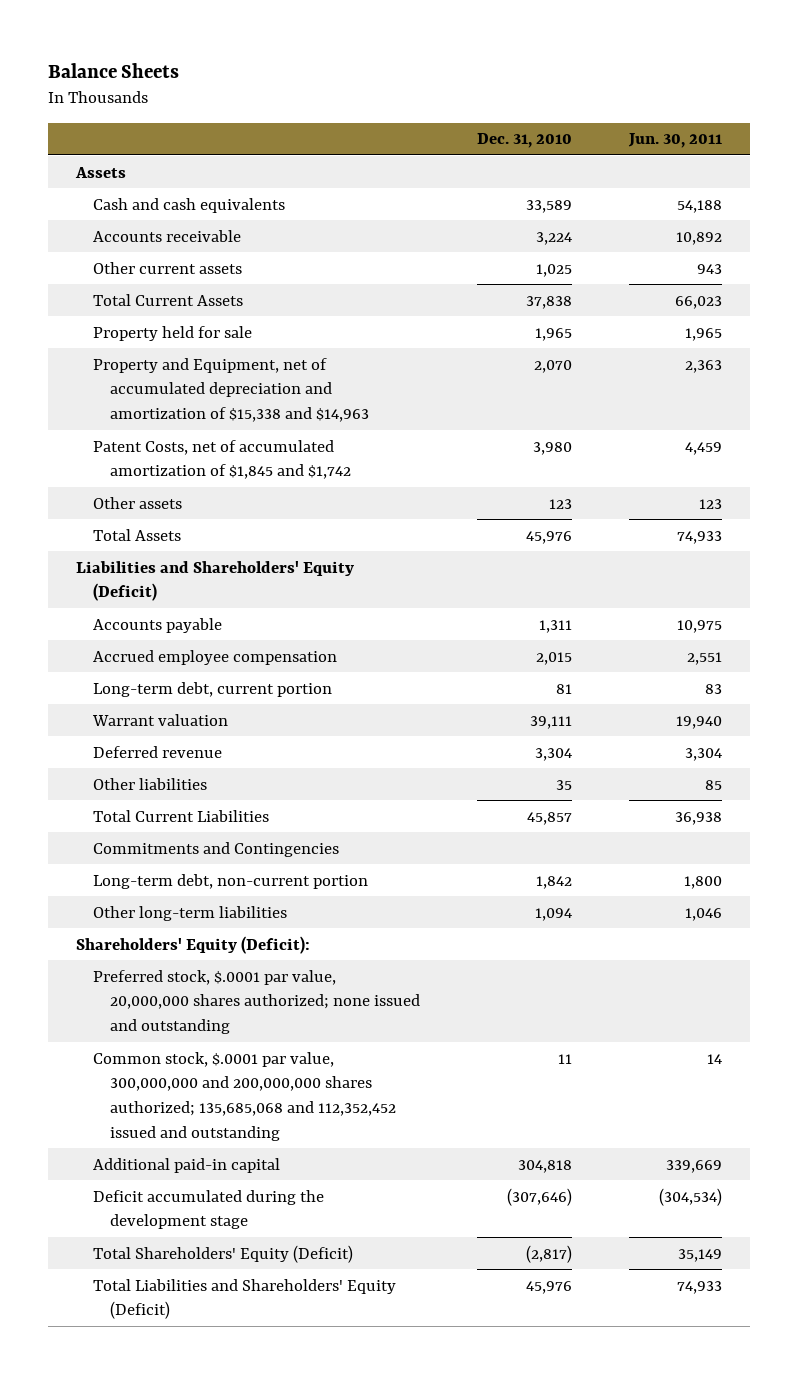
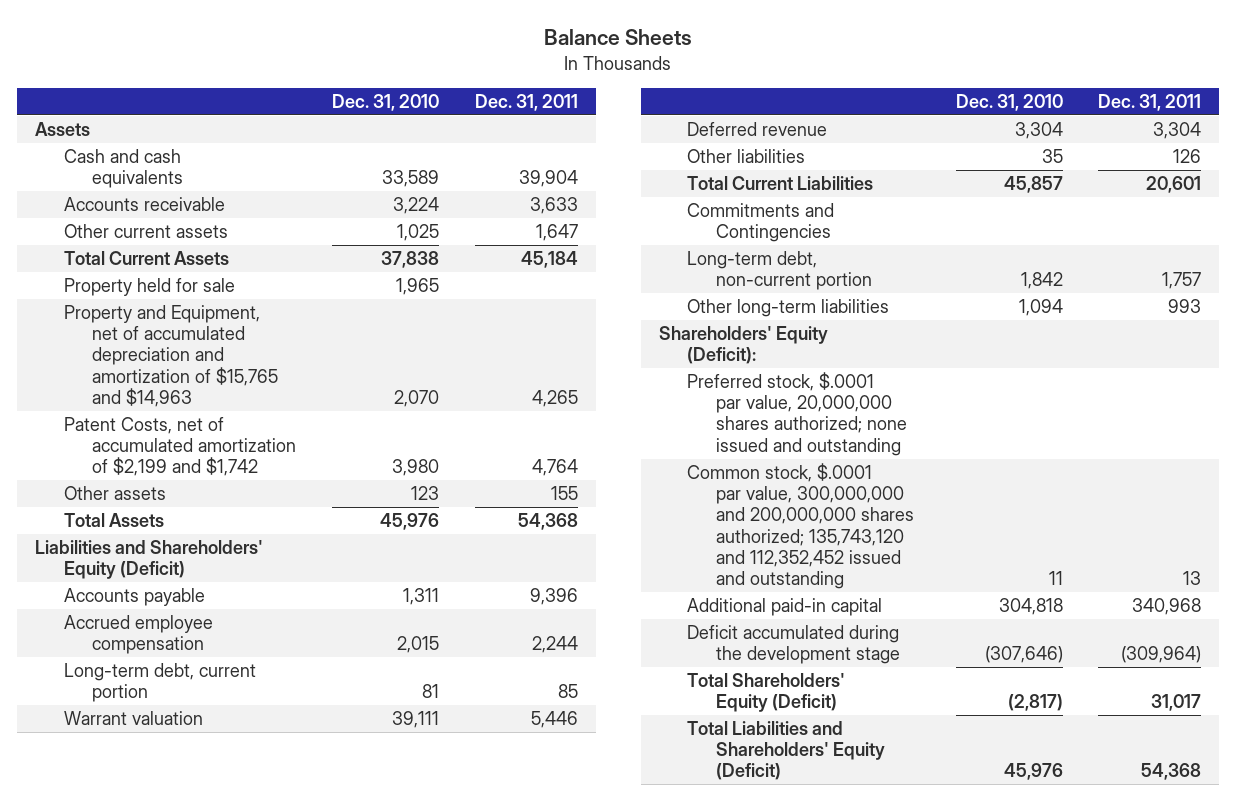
- | Dec. 31, 2010 | Jun. 30, 2011
+ | Dec. 31, 2010 | Dec. 31, 2011
- Property and Equipment, net of accumulated depreciation and amortization of $15,338 and $14,963 | 2,070 | 2,363
- Patent Costs, net of accumulated amortization of $1,845 and $1,742 | 3,980 | 4,459
+ Property and Equipment, net of accumulated depreciation and amortization of $15,765 and $14,963 | 2,070 | 4,265
+ Patent Costs, net of accumulated amortization of $2,199 and $1,742 | 3,980 | 4,764
- Common stock, $.0001 par value, 300,000,000 and 200,000,000 shares authorized; 135,685,068 and 112,352,452 issued and outstanding | 11 | 14
+ Common stock, $.0001 par value, 300,000,000 and 200,000,000 shares authorized; 135,743,120 and 112,352,452 issued and outstanding | 11 | 13

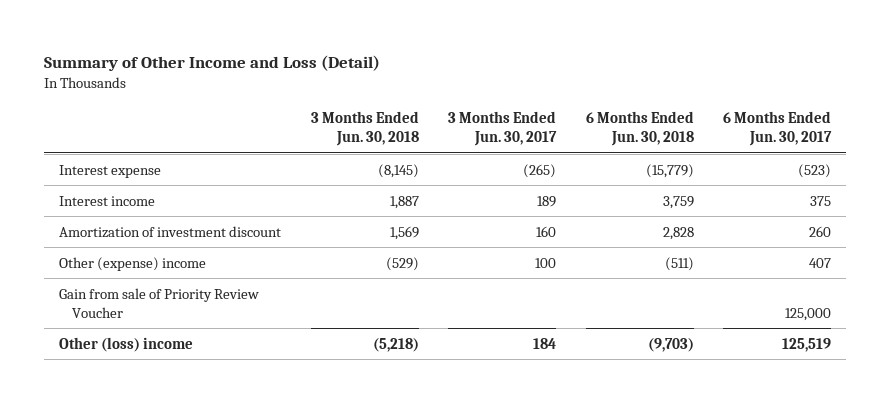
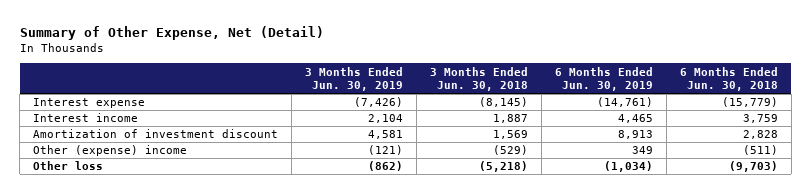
- Summary of Other Income and Loss (Detail)
+ Summary of Other Expense, Net (Detail)
- | 3 Months Ended Jun. 30, 2018 | 3 Months Ended Jun. 30, 2017 | 6 Months Ended Jun. 30, 2018 | 6 Months Ended Jun. 30, 2017
+ | 3 Months Ended Jun. 30, 2019 | 3 Months Ended Jun. 30, 2018 | 6 Months Ended Jun. 30, 2019 | 6 Months Ended Jun. 30, 2018
- Gain from sale of Priority Review Voucher | | | | 125,000
- Other (loss) income | (5,218) | 184 | (9,703) | 125,519
+ Other loss | (862) | (5,218) | (1,034) | (9,703)

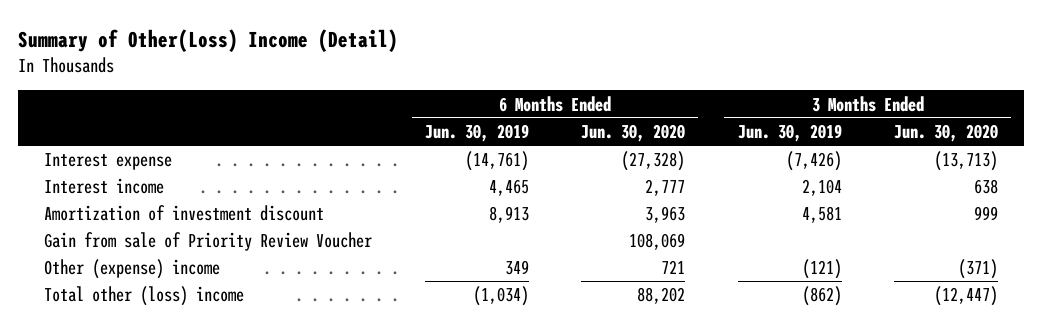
- Summary of Other Expense, Net (Detail)
+ Summary of Other(Loss) Income (Detail)
- | 3 Months Ended Jun. 30, 2019 | 3 Months Ended Jun. 30, 2018 | 6 Months Ended Jun. 30, 2019 | 6 Months Ended Jun. 30, 2018
+ | 6 Months Ended Jun. 30, 2019 | 6 Months Ended Jun. 30, 2020 | 3 Months Ended Jun. 30, 2019 | 3 Months Ended Jun. 30, 2020
+ Gain from sale of Priority Review Voucher | | 108,069 | |
- Other loss | (862) | (5,218) | (1,034) | (9,703)
+ Total other (loss) income | (1,034) | 88,202 | (862) | (12,447)

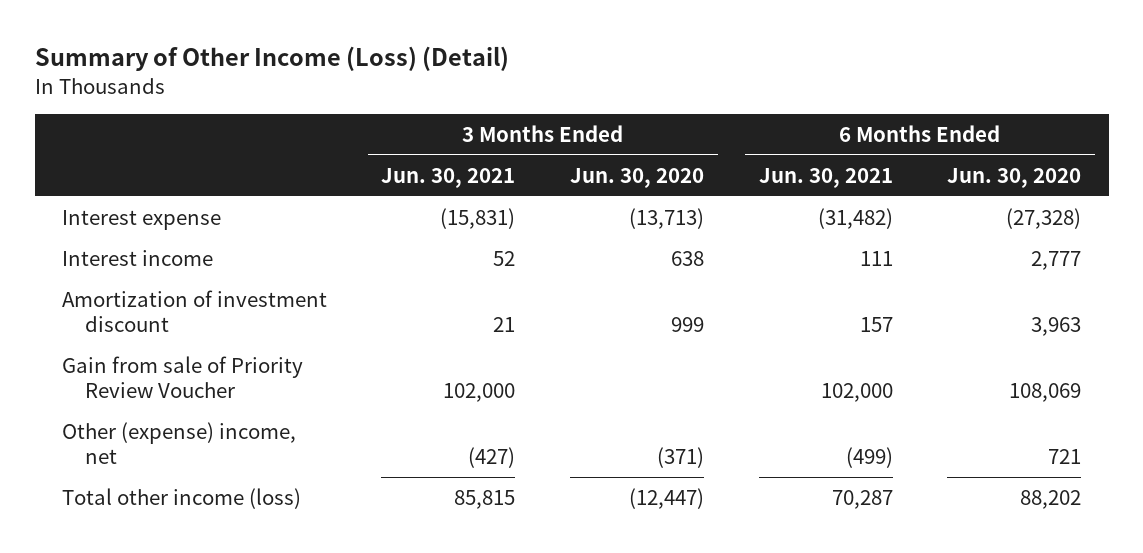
- Summary of Other(Loss) Income (Detail)
+ Summary of Other Income (Loss) (Detail)
- | 6 Months Ended Jun. 30, 2019 | 6 Months Ended Jun. 30, 2020 | 3 Months Ended Jun. 30, 2019 | 3 Months Ended Jun. 30, 2020
+ | 3 Months Ended Jun. 30, 2021 | 3 Months Ended Jun. 30, 2020 | 6 Months Ended Jun. 30, 2021 | 6 Months Ended Jun. 30, 2020
- Other (expense) income | 349 | 721 | (121) | (371)
- Total other (loss) income | (1,034) | 88,202 | (862) | (12,447)
+ Other (expense) income, net | (427) | (371) | (499) | 721
+ Total other income (loss) | 85,815 | (12,447) | 70,287 | 88,202

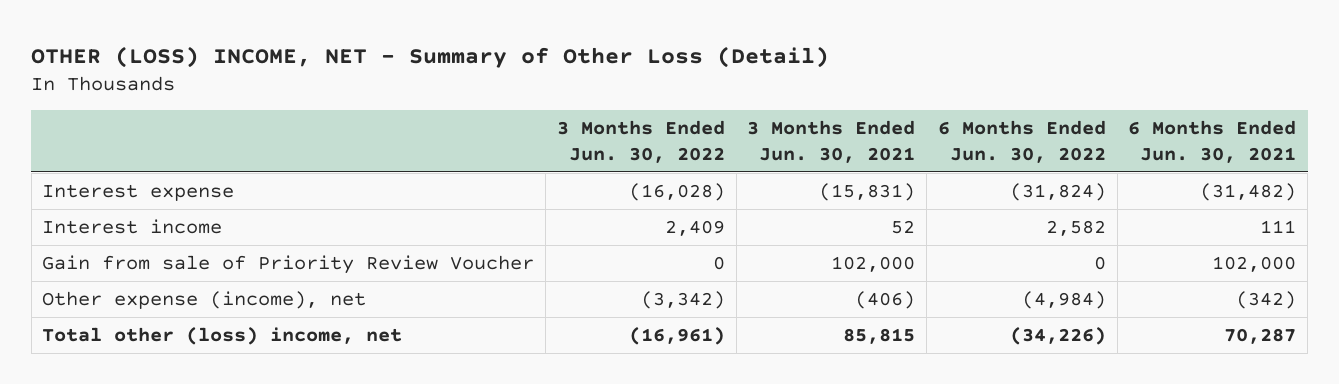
- Summary of Other Income (Loss) (Detail)
+ OTHER (LOSS) INCOME, NET - Summary of Other Loss (Detail)
- | 3 Months Ended Jun. 30, 2021 | 3 Months Ended Jun. 30, 2020 | 6 Months Ended Jun. 30, 2021 | 6 Months Ended Jun. 30, 2020
+ | 3 Months Ended Jun. 30, 2022 | 3 Months Ended Jun. 30, 2021 | 6 Months Ended Jun. 30, 2022 | 6 Months Ended Jun. 30, 2021
- Amortization of investment discount | 21 | 999 | 157 | 3,963
- Other (expense) income, net | (427) | (371) | (499) | 721
- Total other income (loss) | 85,815 | (12,447) | 70,287 | 88,202
+ Other expense (income), net | (3,342) | (406) | (4,984) | (342)
+ Total other (loss) income, net | (16,961) | 85,815 | (34,226) | 70,287

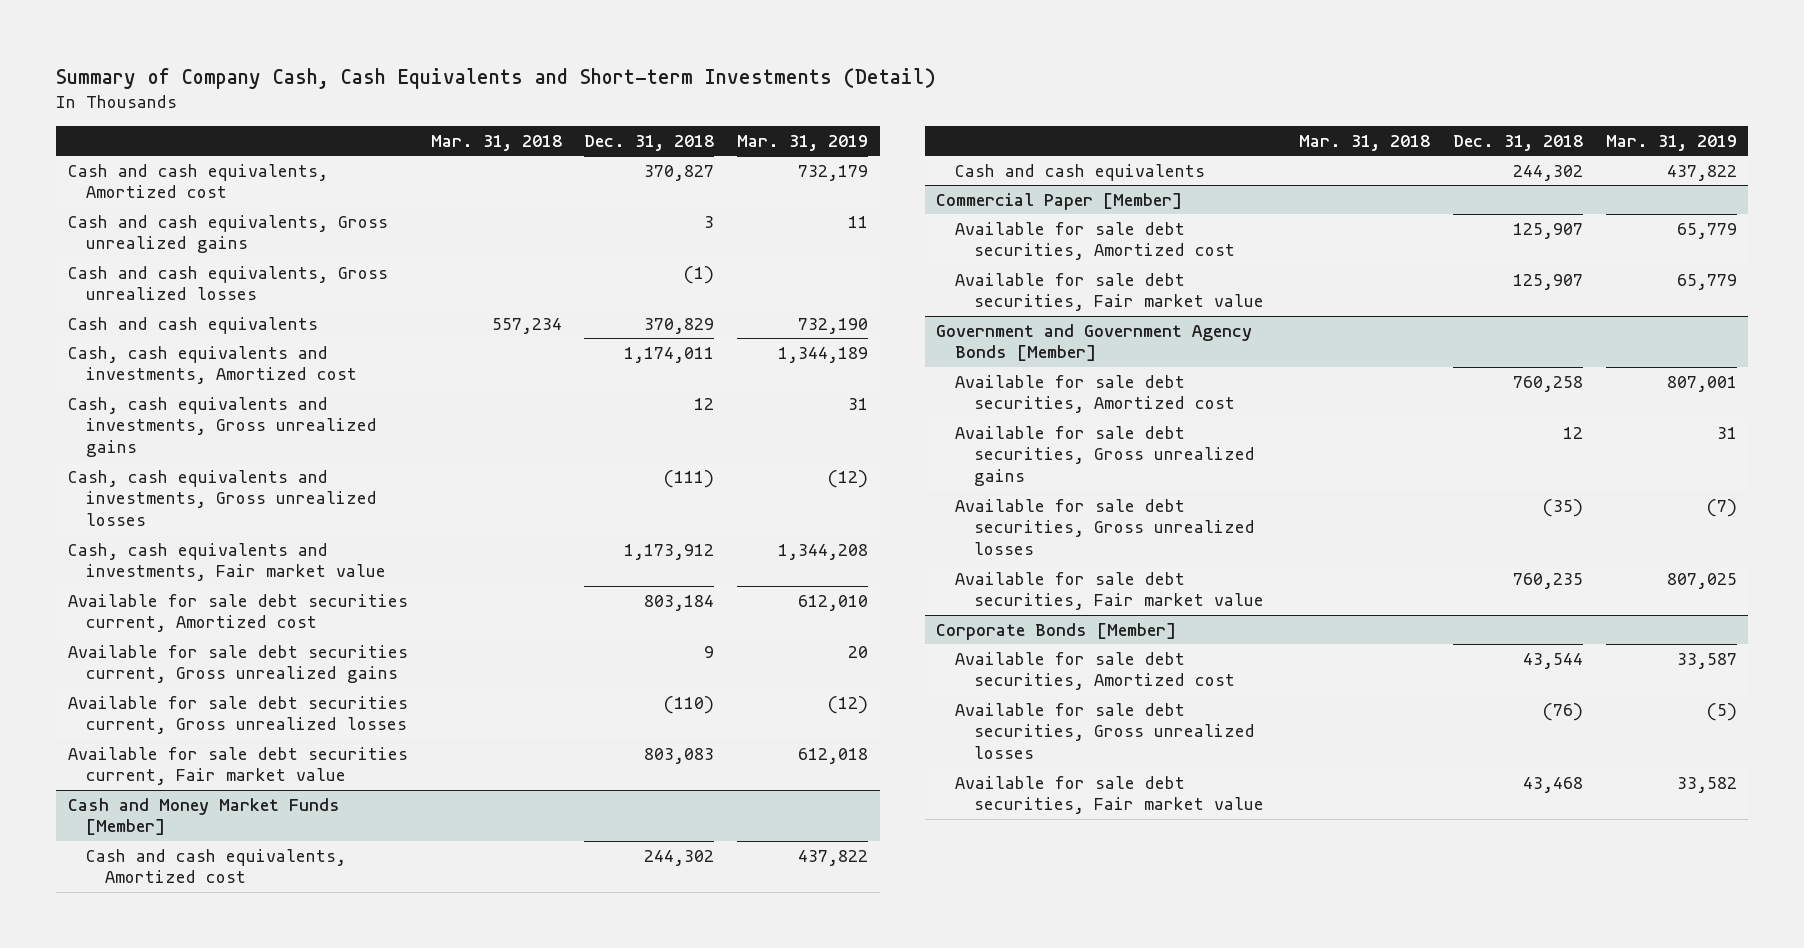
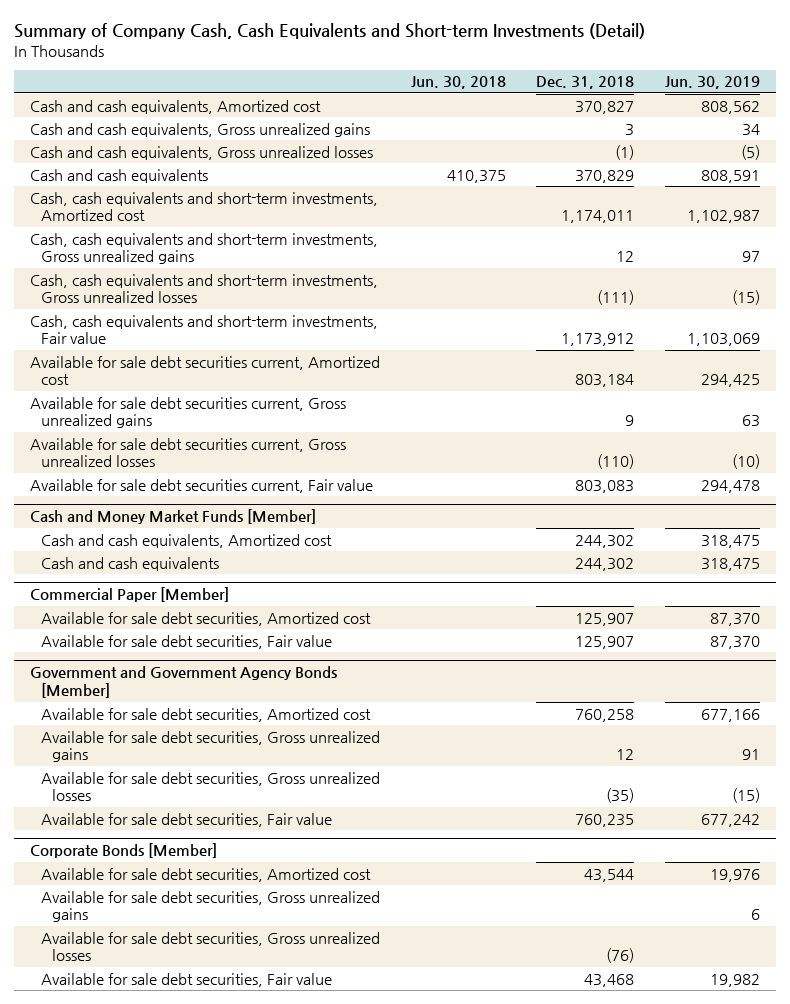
- | Mar. 31, 2018 | Dec. 31, 2018 | Mar. 31, 2019
+ | Jun. 30, 2018 | Dec. 31, 2018 | Jun. 30, 2019
- Cash, cash equivalents and investments, Amortized cost | | 1,174,011 | 1,344,189
- Cash, cash equivalents and investments, Gross unrealized gains | | 12 | 31
- Cash, cash equivalents and investments, Gross unrealized losses | | (111) | (12)
- Cash, cash equivalents and investments, Fair market value | | 1,173,912 | 1,344,208
+ Cash, cash equivalents and short-term investments, Amortized cost | | 1,174,011 | 1,102,987
+ Cash, cash equivalents and short-term investments, Gross unrealized gains | | 12 | 97
+ Cash, cash equivalents and short-term investments, Gross unrealized losses | | (111) | (15)
+ Cash, cash equivalents and short-term investments, Fair value | | 1,173,912 | 1,103,069
- Available for sale debt securities current, Fair market value | | 803,083 | 612,018
+ Available for sale debt securities current, Fair value | | 803,083 | 294,478
@ Commercial Paper [Member]
- Available for sale debt securities, Fair market value | | 125,907 | 65,779
+ Available for sale debt securities, Fair value | | 125,907 | 87,370
@ Government and Government Agency Bonds [Member]
- Available for sale debt securities, Fair market value | | 760,235 | 807,025
+ Available for sale debt securities, Fair value | | 760,235 | 677,242
@ Corporate Bonds [Member]
+ Available for sale debt securities, Gross unrealized gains | | | 6
- Available for sale debt securities, Fair market value | | 43,468 | 33,582
+ Available for sale debt securities, Fair value | | 43,468 | 19,982

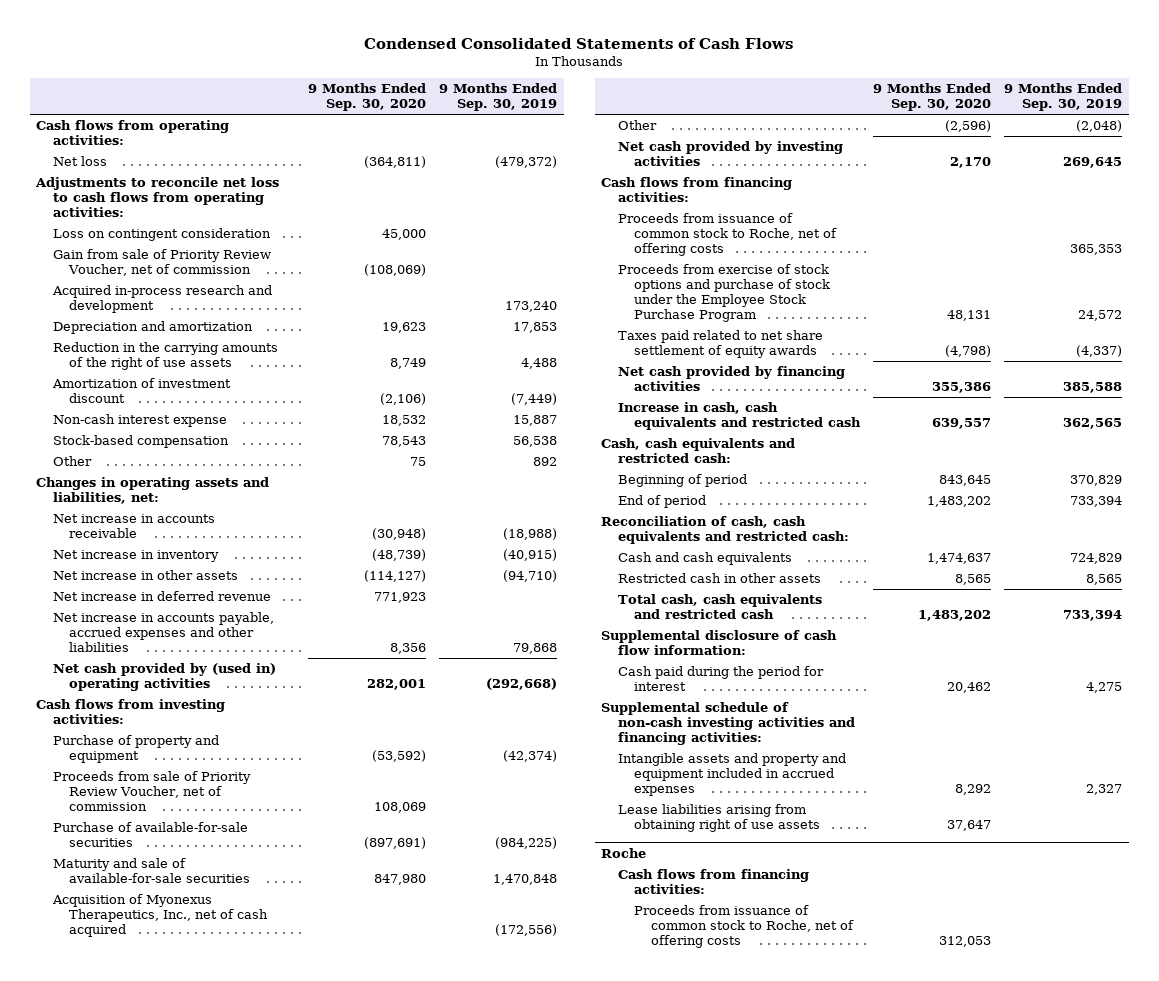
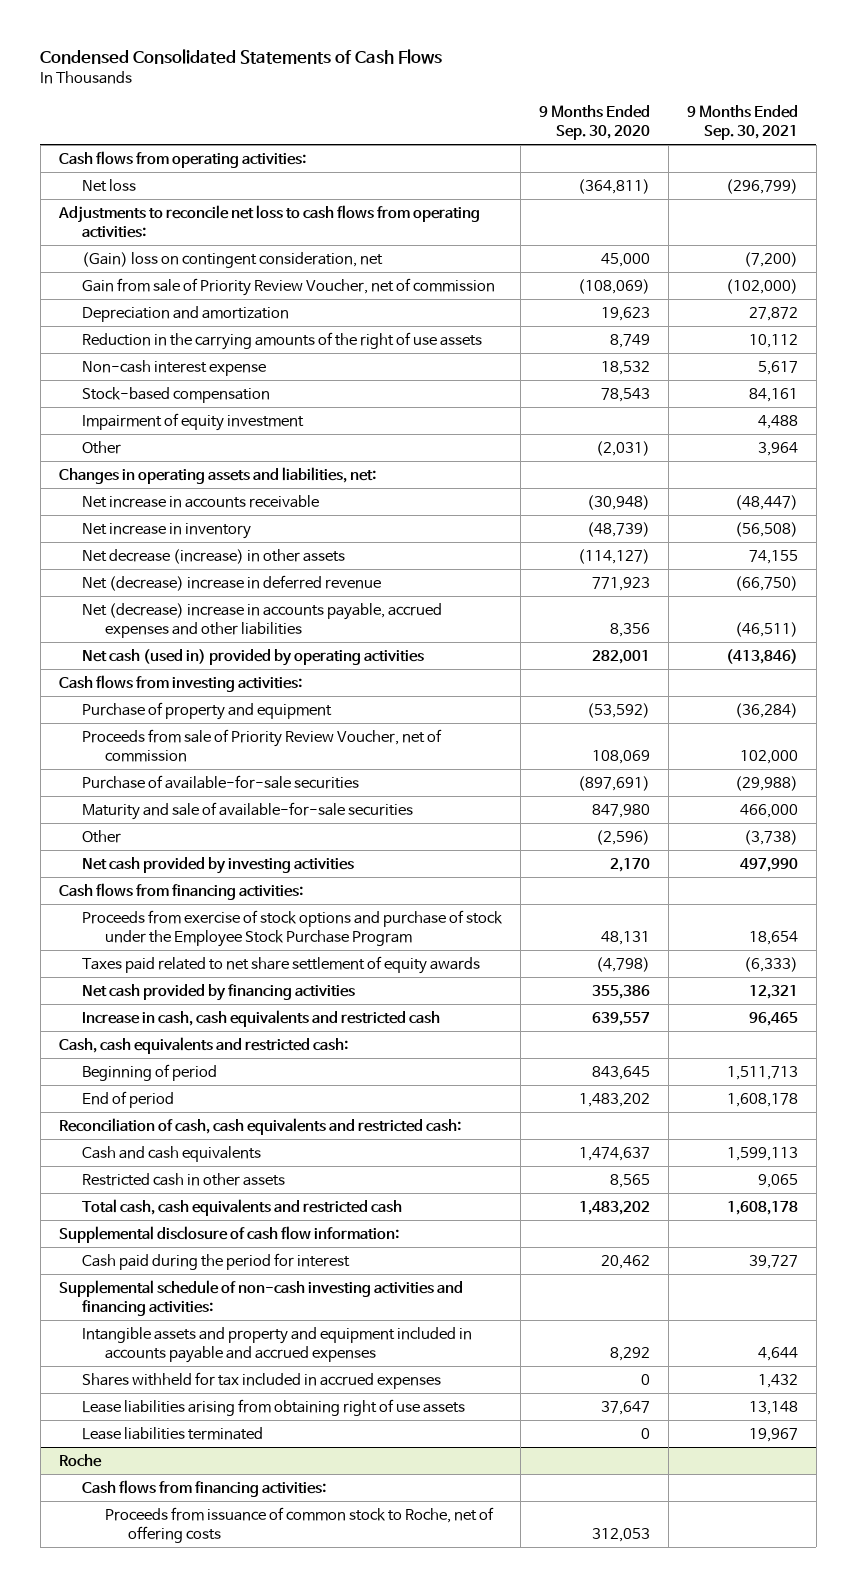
- | 9 Months Ended Sep. 30, 2020 | 9 Months Ended Sep. 30, 2019
+ | 9 Months Ended Sep. 30, 2020 | 9 Months Ended Sep. 30, 2021
- Loss on contingent consideration | 45,000 |
+ (Gain) loss on contingent consideration, net | 45,000 | (7,200)
- Acquired in-process research and development | | 173,240
- Amortization of investment discount | (2,106) | (7,449)
- Other | 75 | 892
+ Impairment of equity investment | | 4,488
+ Other | (2,031) | 3,964
- Net increase in other assets | (114,127) | (94,710)
- Net increase in deferred revenue | 771,923 |
- Net increase in accounts payable, accrued expenses and other liabilities | 8,356 | 79,868
- Net cash provided by (used in) operating activities | 282,001 | (292,668)
+ Net decrease (increase) in other assets | (114,127) | 74,155
+ Net (decrease) increase in deferred revenue | 771,923 | (66,750)
+ Net (decrease) increase in accounts payable, accrued expenses and other liabilities | 8,356 | (46,511)
+ Net cash (used in) provided by operating activities | 282,001 | (413,846)
- Acquisition of Myonexus Therapeutics, Inc., net of cash acquired | | (172,556)
- Proceeds from issuance of common stock to Roche, net of offering costs | | 365,353
- Intangible assets and property and equipment included in accrued expenses | 8,292 | 2,327
+ Intangible assets and property and equipment included in accounts payable and accrued expenses | 8,292 | 4,644
+ Shares withheld for tax included in accrued expenses | 0 | 1,432
+ Lease liabilities terminated | 0 | 19,967

